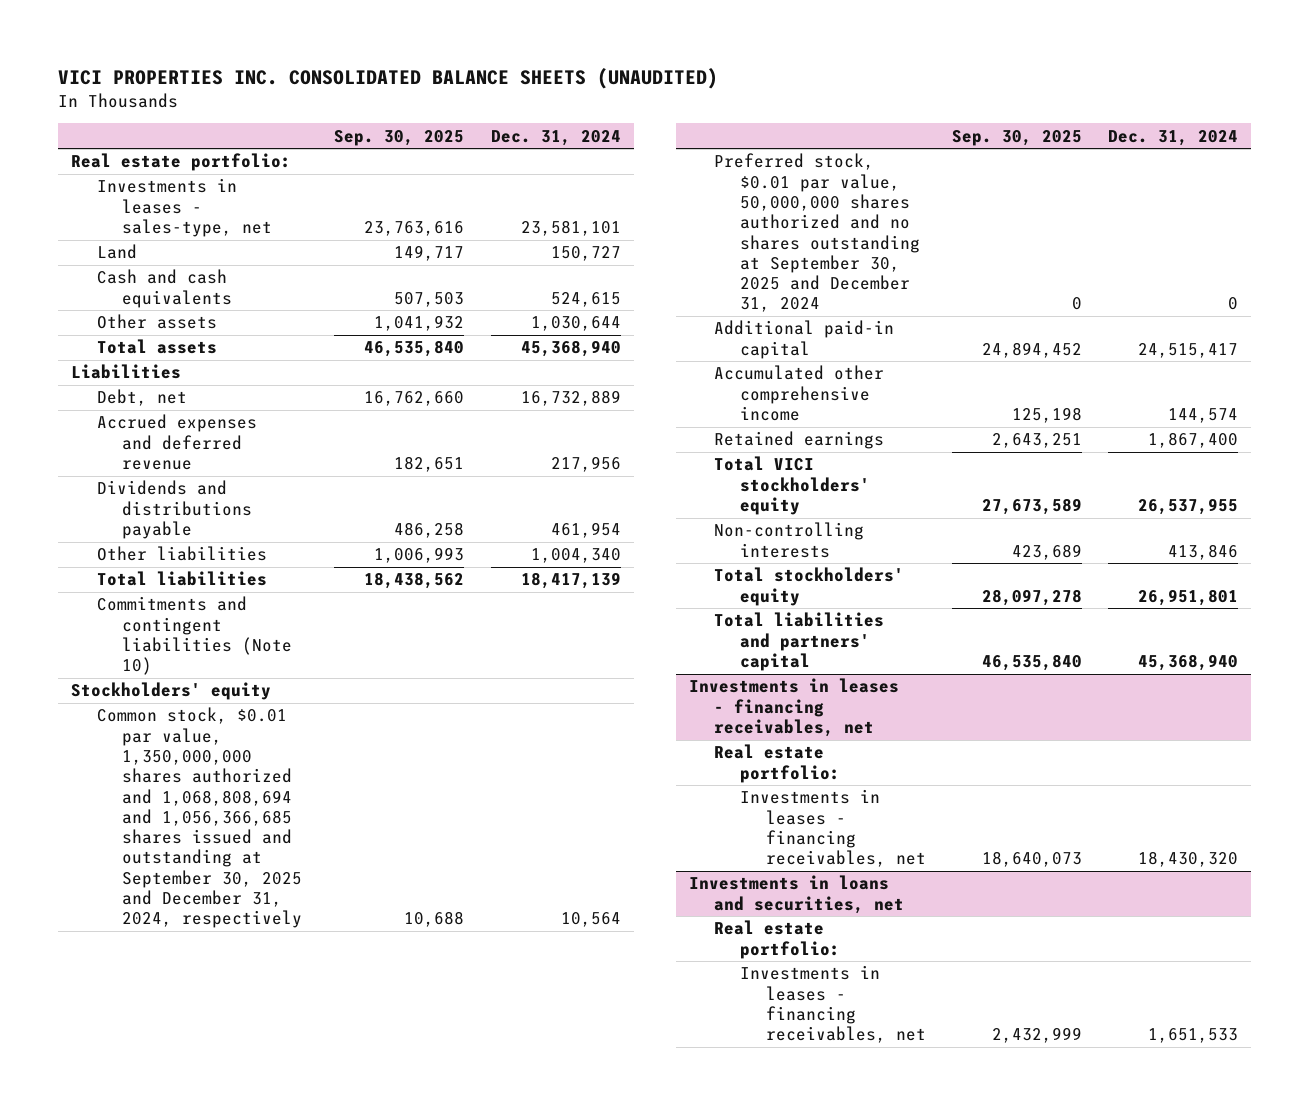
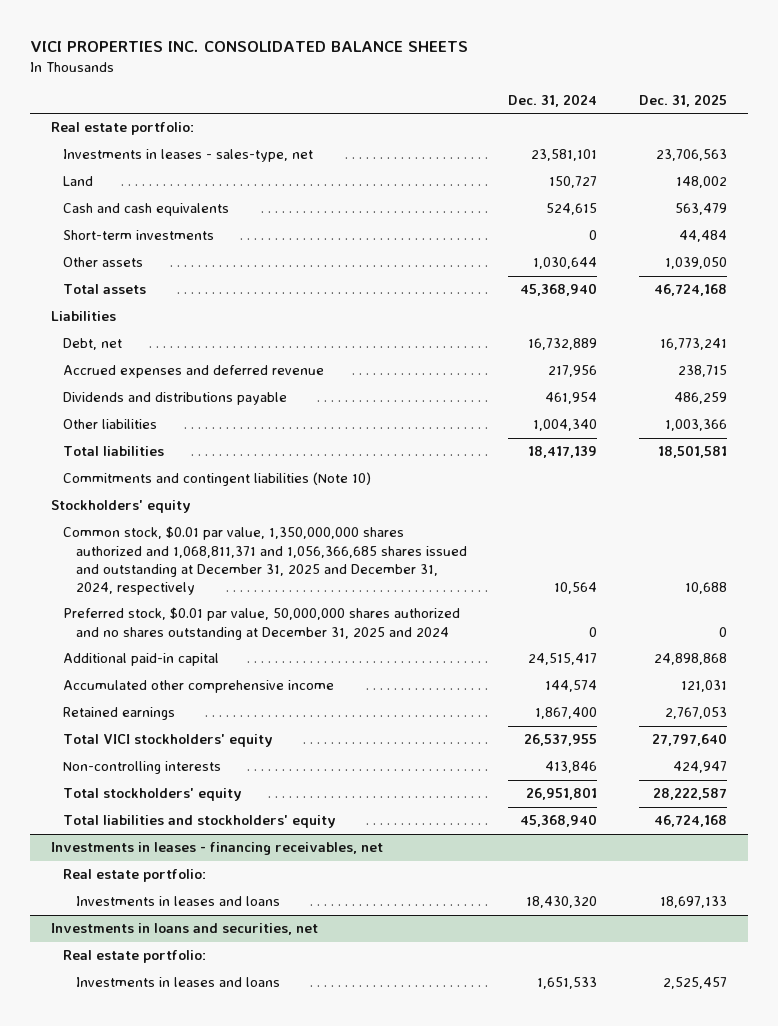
- VICI PROPERTIES INC. CONSOLIDATED BALANCE SHEETS (UNAUDITED)
+ VICI PROPERTIES INC. CONSOLIDATED BALANCE SHEETS
- | Sep. 30, 2025 | Dec. 31, 2024
+ | Dec. 31, 2024 | Dec. 31, 2025
+ Short-term investments | 0 | 44,484
- Common stock, $0.01 par value, 1,350,000,000 shares authorized and 1,068,808,694 and 1,056,366,685 shares issued and outstanding at September 30, 2025 and December 31, 2024, respectively | 10,688 | 10,564
- Preferred stock, $0.01 par value, 50,000,000 shares authorized and no shares outstanding at September 30, 2025 and December 31, 2024 | 0 | 0
+ Common stock, $0.01 par value, 1,350,000,000 shares authorized and 1,068,811,371 and 1,056,366,685 shares issued and outstanding at December 31, 2025 and December 31, 2024, respectively | 10,564 | 10,688
+ Preferred stock, $0.01 par value, 50,000,000 shares authorized and no shares outstanding at December 31, 2025 and 2024 | 0 | 0
- Total liabilities and partners' capital | 46,535,840 | 45,368,940
+ Total liabilities and stockholders' equity | 45,368,940 | 46,724,168
@ Investments in leases - financing receivables, net
- Investments in leases - financing receivables, net | 18,640,073 | 18,430,320
+ Investments in leases and loans | 18,430,320 | 18,697,133
@ Investments in loans and securities, net
- Investments in leases - financing receivables, net | 2,432,999 | 1,651,533
+ Investments in leases and loans | 1,651,533 | 2,525,457

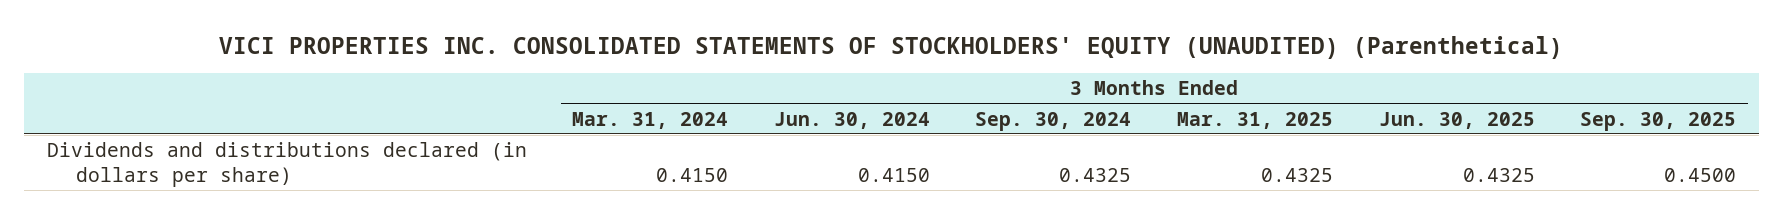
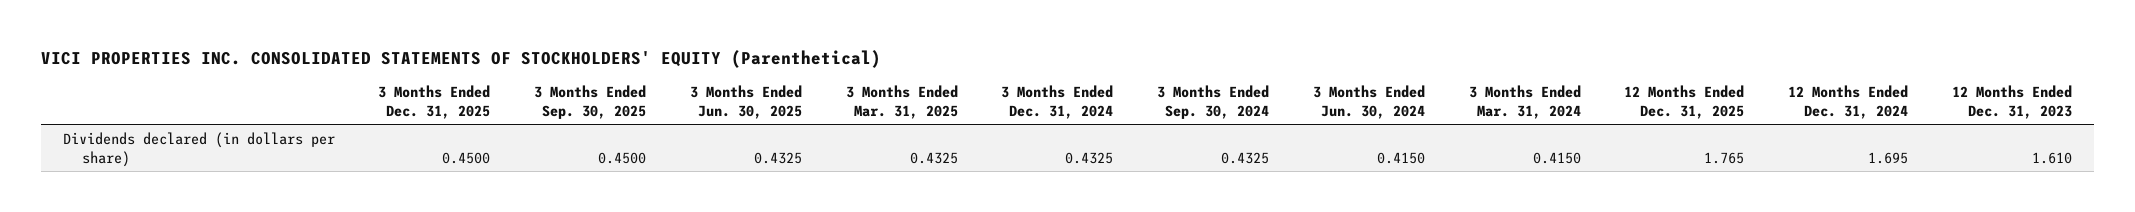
- VICI PROPERTIES INC. CONSOLIDATED STATEMENTS OF STOCKHOLDERS' EQUITY (UNAUDITED) (Parenthetical)
+ VICI PROPERTIES INC. CONSOLIDATED STATEMENTS OF STOCKHOLDERS' EQUITY (Parenthetical)
- | 3 Months Ended Mar. 31, 2024 | 3 Months Ended Jun. 30, 2024 | 3 Months Ended Sep. 30, 2024 | 3 Months Ended Mar. 31, 2025 | 3 Months Ended Jun. 30, 2025 | 3 Months Ended Sep. 30, 2025
+ | 3 Months Ended Dec. 31, 2025 | 3 Months Ended Sep. 30, 2025 | 3 Months Ended Jun. 30, 2025 | 3 Months Ended Mar. 31, 2025 | 3 Months Ended Dec. 31, 2024 | 3 Months Ended Sep. 30, 2024 | 3 Months Ended Jun. 30, 2024 | 3 Months Ended Mar. 31, 2024 | 12 Months Ended Dec. 31, 2025 | 12 Months Ended Dec. 31, 2024 | 12 Months Ended Dec. 31, 2023
- Dividends and distributions declared (in dollars per share) | 0.4150 | 0.4150 | 0.4325 | 0.4325 | 0.4325 | 0.4500
+ Dividends declared (in dollars per share) | 0.4500 | 0.4500 | 0.4325 | 0.4325 | 0.4325 | 0.4325 | 0.4150 | 0.4150 | 1.765 | 1.695 | 1.610

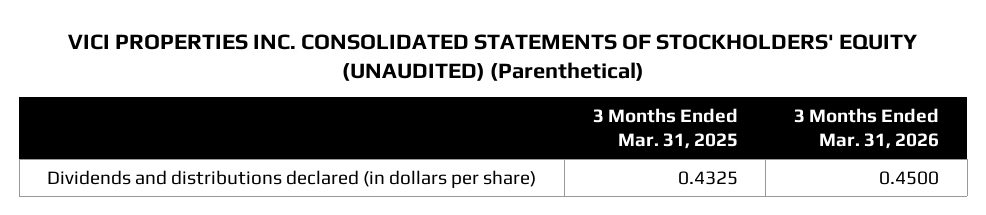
- VICI PROPERTIES INC. CONSOLIDATED STATEMENTS OF STOCKHOLDERS' EQUITY (Parenthetical)
+ VICI PROPERTIES INC. CONSOLIDATED STATEMENTS OF STOCKHOLDERS' EQUITY (UNAUDITED) (Parenthetical)
- | 3 Months Ended Dec. 31, 2025 | 3 Months Ended Sep. 30, 2025 | 3 Months Ended Jun. 30, 2025 | 3 Months Ended Mar. 31, 2025 | 3 Months Ended Dec. 31, 2024 | 3 Months Ended Sep. 30, 2024 | 3 Months Ended Jun. 30, 2024 | 3 Months Ended Mar. 31, 2024 | 12 Months Ended Dec. 31, 2025 | 12 Months Ended Dec. 31, 2024 | 12 Months Ended Dec. 31, 2023
+ | 3 Months Ended Mar. 31, 2025 | 3 Months Ended Mar. 31, 2026
- Dividends declared (in dollars per share) | 0.4500 | 0.4500 | 0.4325 | 0.4325 | 0.4325 | 0.4325 | 0.4150 | 0.4150 | 1.765 | 1.695 | 1.610
+ Dividends and distributions declared (in dollars per share) | 0.4325 | 0.4500

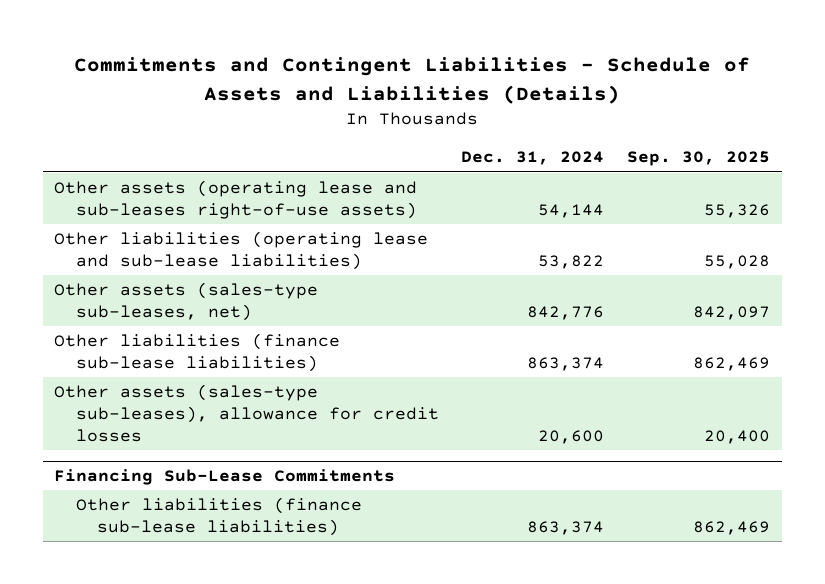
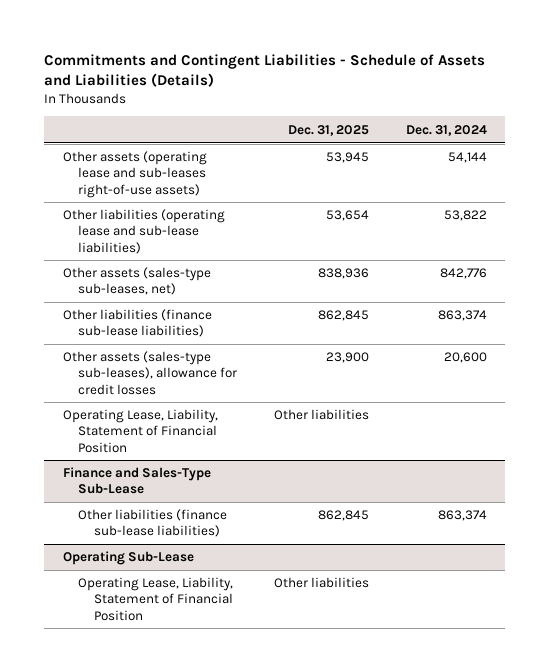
- | Dec. 31, 2024 | Sep. 30, 2025
+ | Dec. 31, 2025 | Dec. 31, 2024
- Financing Sub-Lease Commitments
+ Operating Lease, Liability, Statement of Financial Position | Other liabilities |
+ Finance and Sales-Type Sub-Lease
+ Operating Sub-Lease
+ Operating Lease, Liability, Statement of Financial Position | Other liabilities |

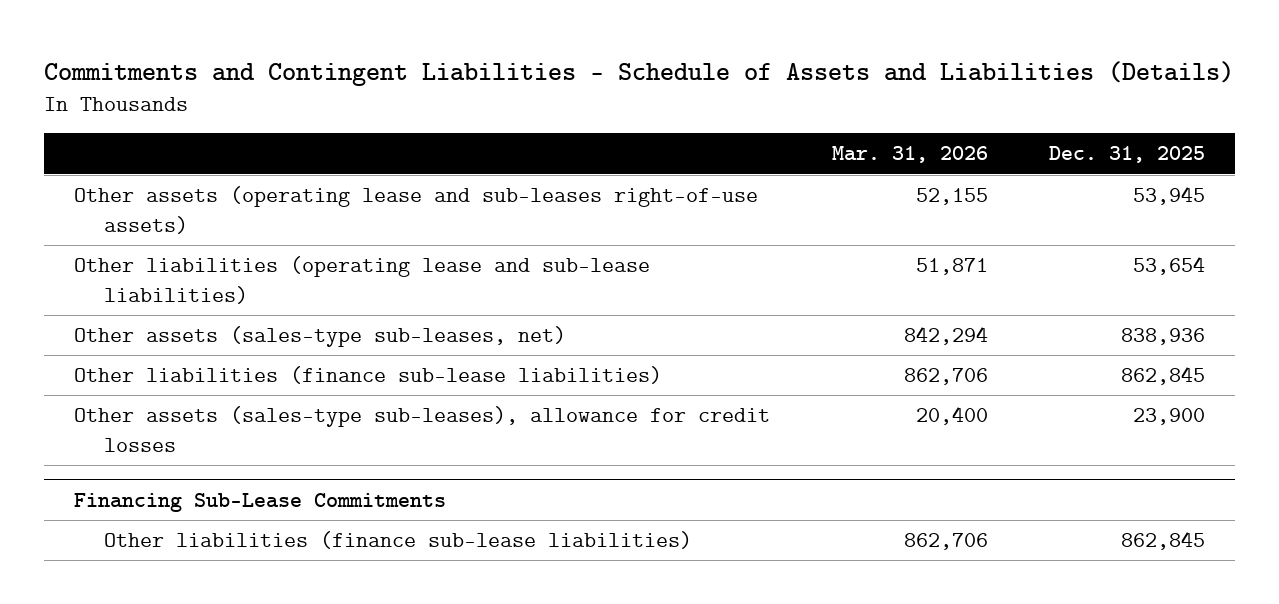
- | Dec. 31, 2025 | Dec. 31, 2024
+ | Mar. 31, 2026 | Dec. 31, 2025
- Operating Lease, Liability, Statement of Financial Position | Other liabilities |
- Finance and Sales-Type Sub-Lease
+ Financing Sub-Lease Commitments
- Operating Sub-Lease
- Operating Lease, Liability, Statement of Financial Position | Other liabilities |

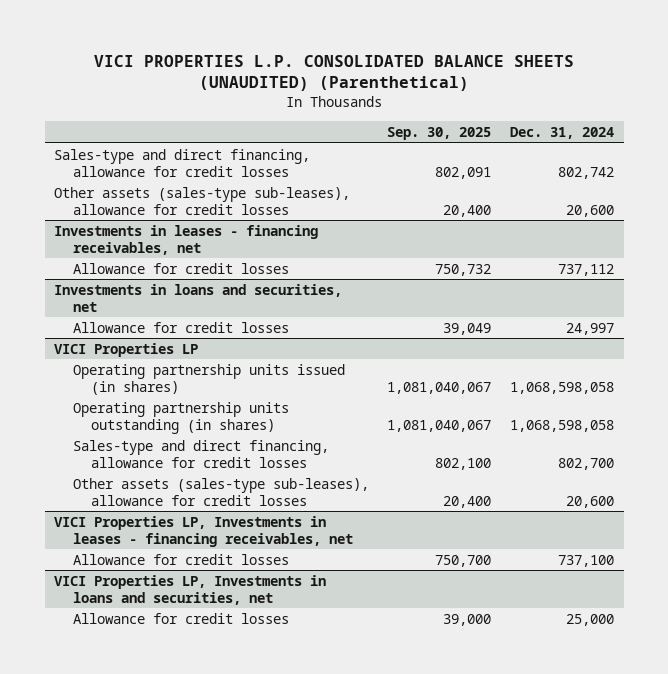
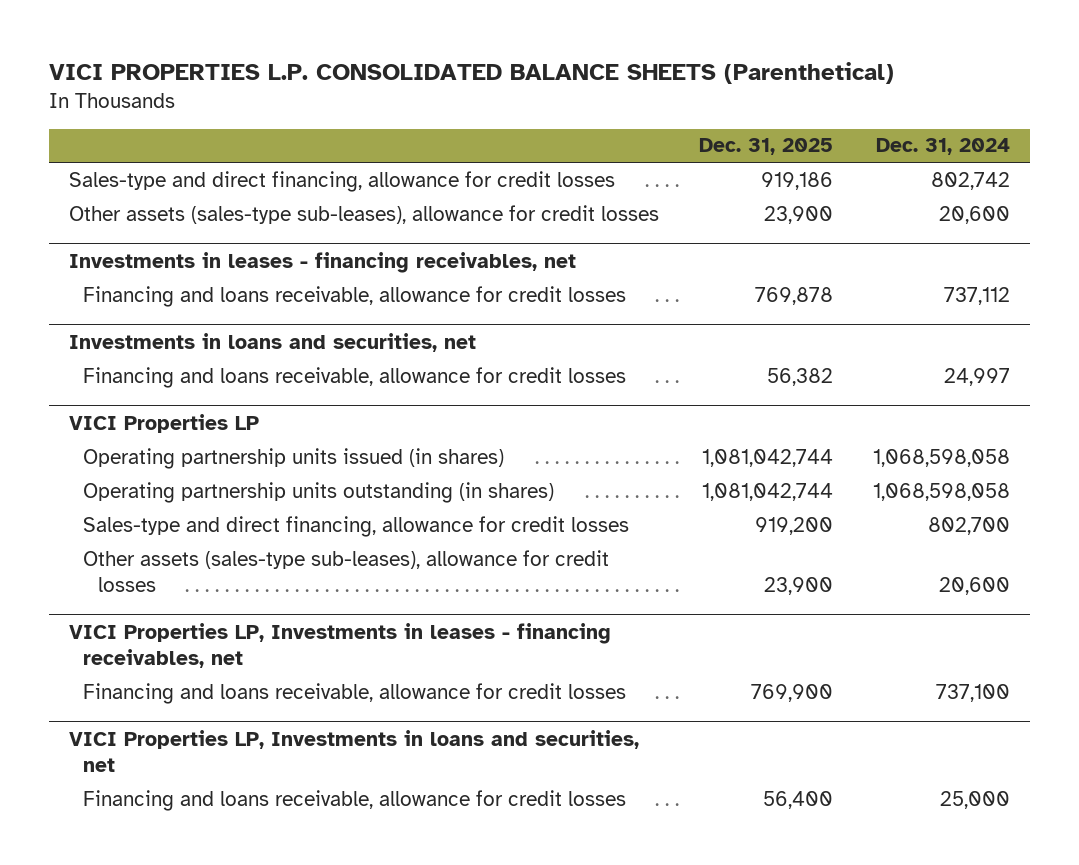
- VICI PROPERTIES L.P. CONSOLIDATED BALANCE SHEETS (UNAUDITED) (Parenthetical)
+ VICI PROPERTIES L.P. CONSOLIDATED BALANCE SHEETS (Parenthetical)
- | Sep. 30, 2025 | Dec. 31, 2024
+ | Dec. 31, 2025 | Dec. 31, 2024
@ Investments in leases - financing receivables, net
- Allowance for credit losses | 750,732 | 737,112
+ Financing and loans receivable, allowance for credit losses | 769,878 | 737,112
@ Investments in loans and securities, net
- Allowance for credit losses | 39,049 | 24,997
+ Financing and loans receivable, allowance for credit losses | 56,382 | 24,997
@ VICI Properties LP, Investments in leases - financing receivables, net
- Allowance for credit losses | 750,700 | 737,100
+ Financing and loans receivable, allowance for credit losses | 769,900 | 737,100
@ VICI Properties LP, Investments in loans and securities, net
- Allowance for credit losses | 39,000 | 25,000
+ Financing and loans receivable, allowance for credit losses | 56,400 | 25,000

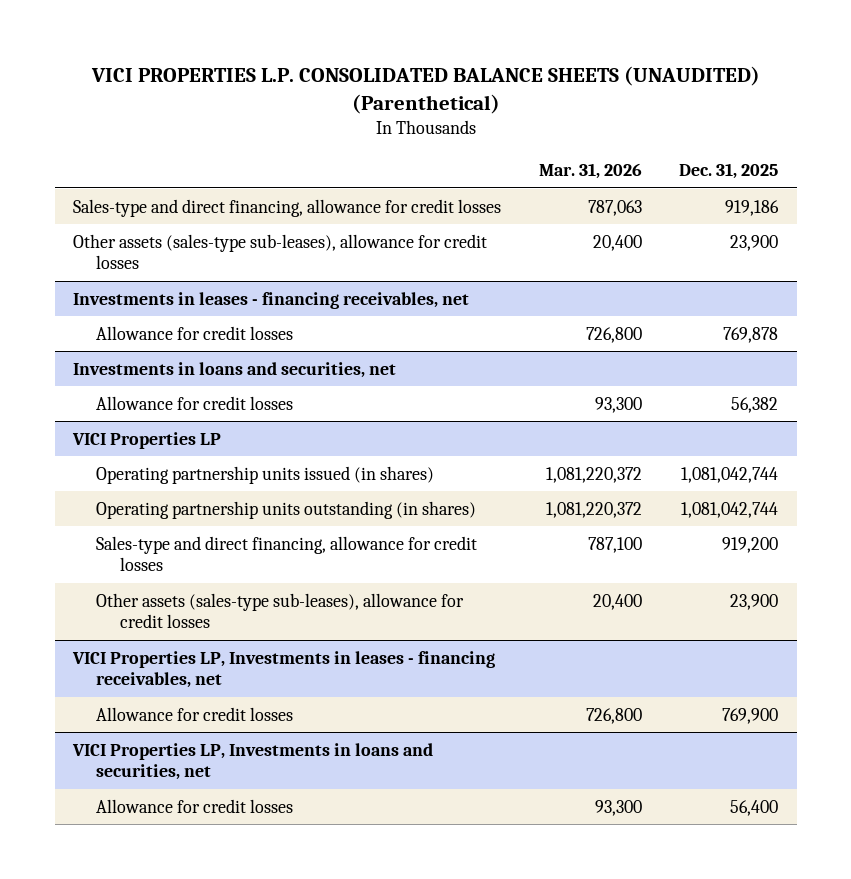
- VICI PROPERTIES L.P. CONSOLIDATED BALANCE SHEETS (Parenthetical)
+ VICI PROPERTIES L.P. CONSOLIDATED BALANCE SHEETS (UNAUDITED) (Parenthetical)
- | Dec. 31, 2025 | Dec. 31, 2024
+ | Mar. 31, 2026 | Dec. 31, 2025
@ Investments in leases - financing receivables, net
- Financing and loans receivable, allowance for credit losses | 769,878 | 737,112
+ Allowance for credit losses | 726,800 | 769,878
@ Investments in loans and securities, net
- Financing and loans receivable, allowance for credit losses | 56,382 | 24,997
+ Allowance for credit losses | 93,300 | 56,382
@ VICI Properties LP, Investments in leases - financing receivables, net
- Financing and loans receivable, allowance for credit losses | 769,900 | 737,100
+ Allowance for credit losses | 726,800 | 769,900
@ VICI Properties LP, Investments in loans and securities, net
- Financing and loans receivable, allowance for credit losses | 56,400 | 25,000
+ Allowance for credit losses | 93,300 | 56,400

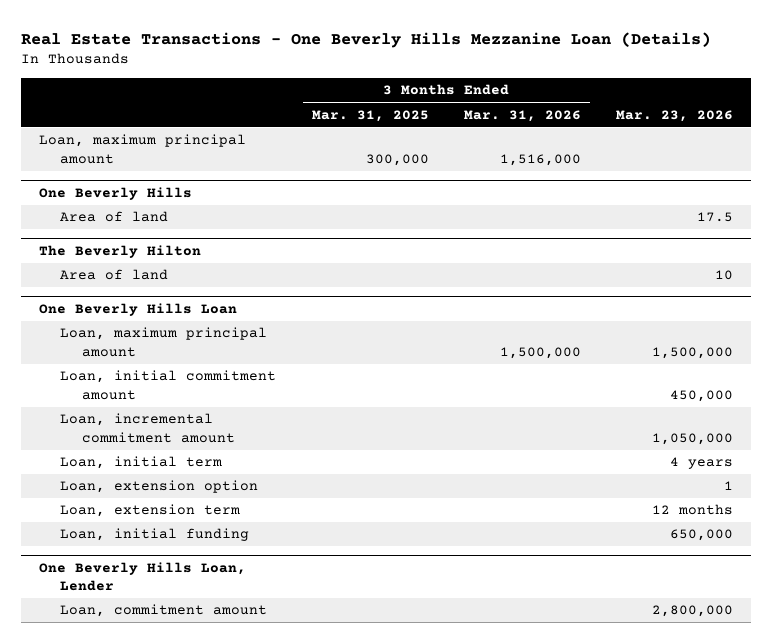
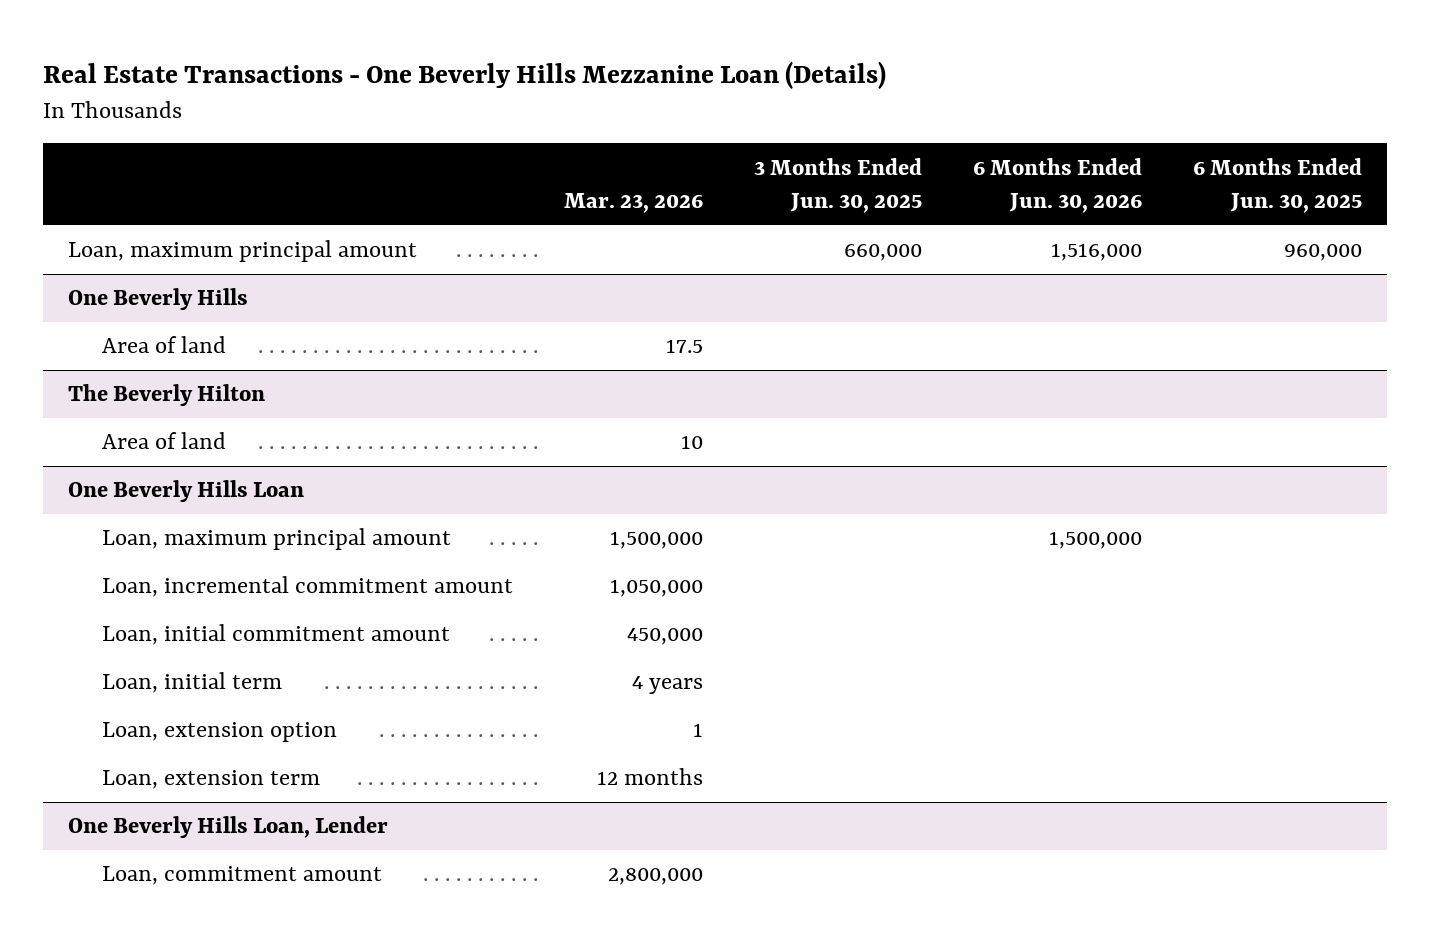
- | 3 Months Ended Mar. 31, 2025 | 3 Months Ended Mar. 31, 2026 | Mar. 23, 2026
+ | Mar. 23, 2026 | 3 Months Ended Jun. 30, 2025 | 6 Months Ended Jun. 30, 2026 | 6 Months Ended Jun. 30, 2025
@ One Beverly Hills Loan
moved down: Loan, initial commitment amount | 450,000 | | |
- Loan, initial funding | | | 650,000

